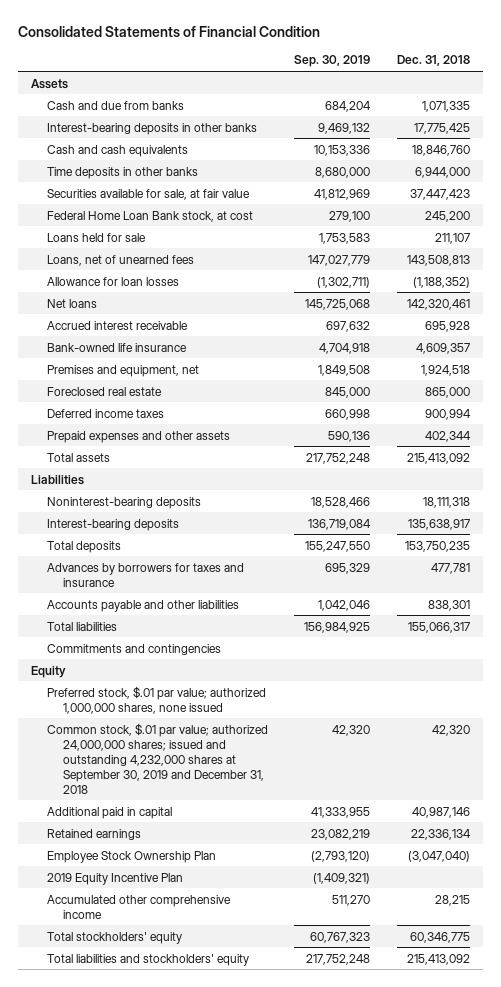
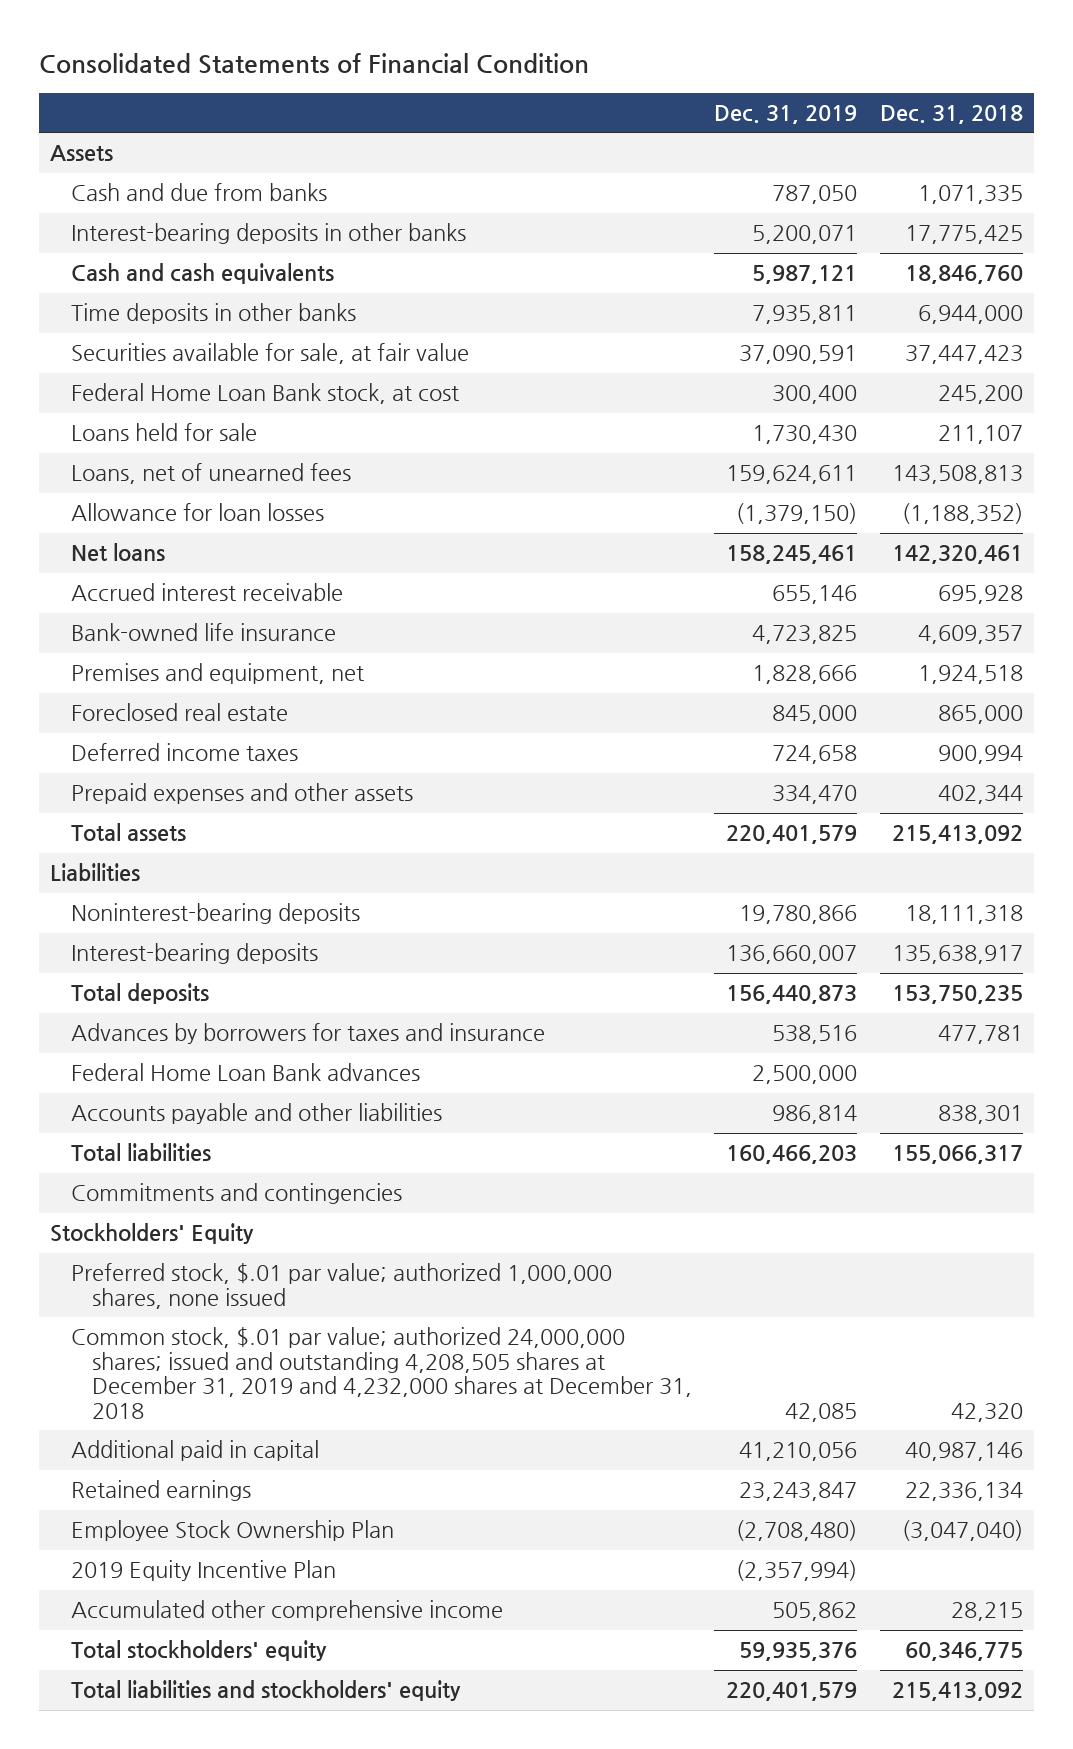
- | Sep. 30, 2019 | Dec. 31, 2018
+ | Dec. 31, 2019 | Dec. 31, 2018
+ Federal Home Loan Bank advances | 2,500,000 |
- Equity
+ Stockholders' Equity
- Common stock, $.01 par value; authorized 24,000,000 shares; issued and outstanding 4,232,000 shares at September 30, 2019 and December 31, 2018 | 42,320 | 42,320
+ Common stock, $.01 par value; authorized 24,000,000 shares; issued and outstanding 4,208,505 shares at December 31, 2019 and 4,232,000 shares at December 31, 2018 | 42,085 | 42,320

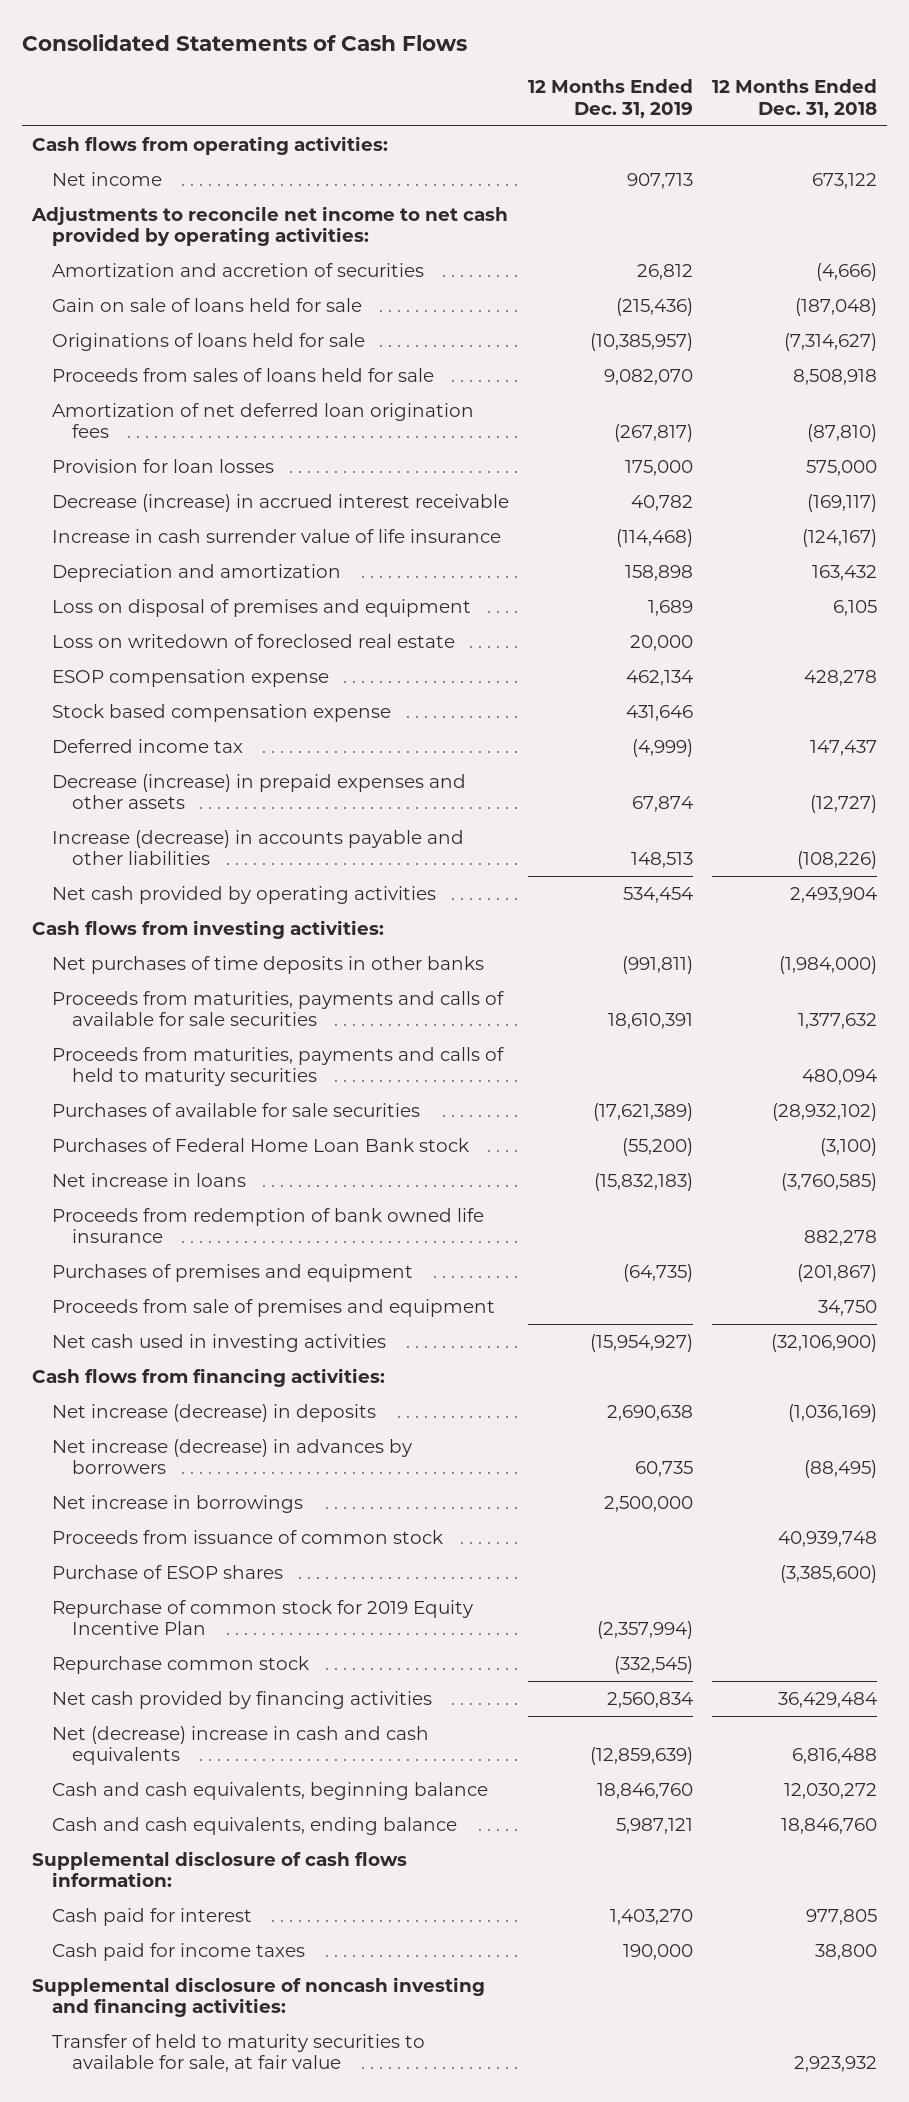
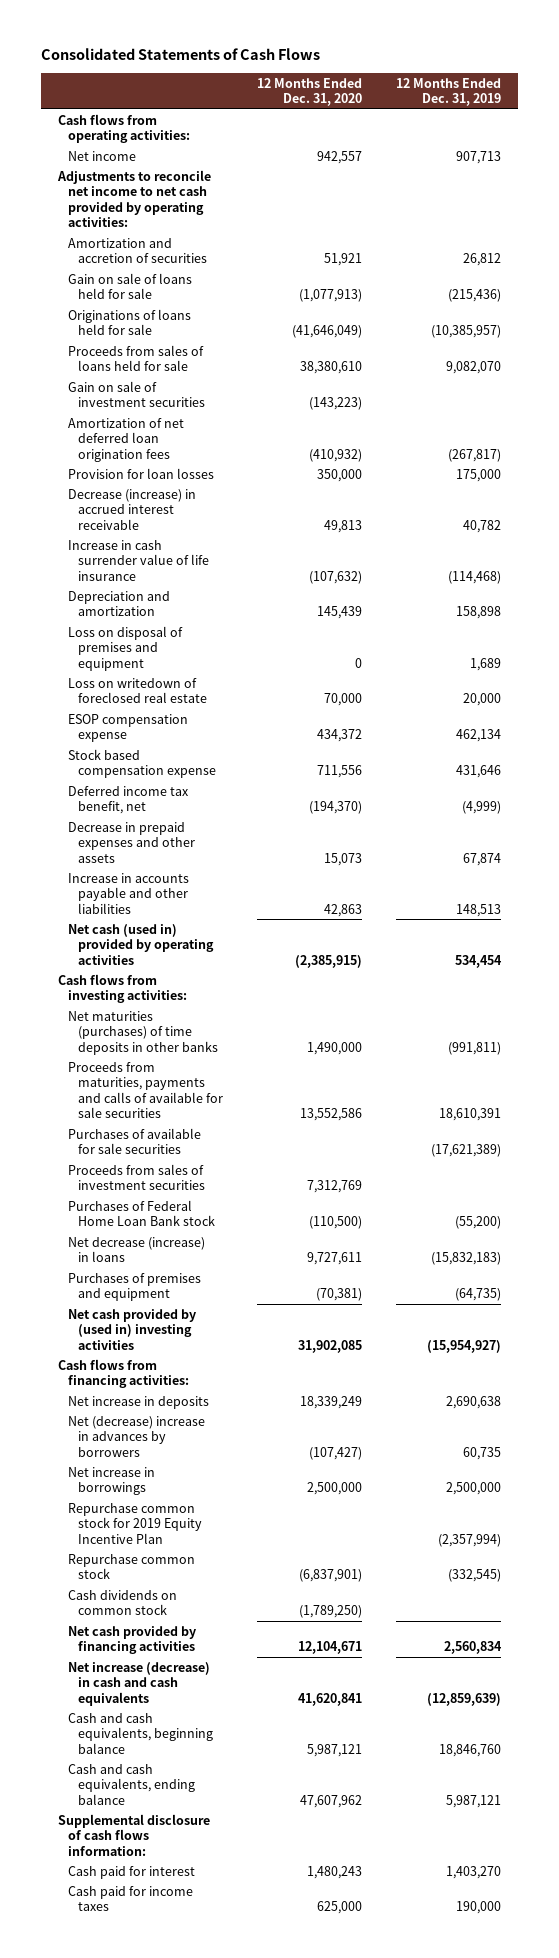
- | 12 Months Ended Dec. 31, 2019 | 12 Months Ended Dec. 31, 2018
+ | 12 Months Ended Dec. 31, 2020 | 12 Months Ended Dec. 31, 2019
+ Gain on sale of investment securities | (143,223) |
- Deferred income tax | (4,999) | 147,437
- Decrease (increase) in prepaid expenses and other assets | 67,874 | (12,727)
- Increase (decrease) in accounts payable and other liabilities | 148,513 | (108,226)
- Net cash provided by operating activities | 534,454 | 2,493,904
+ Deferred income tax benefit, net | (194,370) | (4,999)
+ Decrease in prepaid expenses and other assets | 15,073 | 67,874
+ Increase in accounts payable and other liabilities | 42,863 | 148,513
+ Net cash (used in) provided by operating activities | (2,385,915) | 534,454
- Net purchases of time deposits in other banks | (991,811) | (1,984,000)
+ Net maturities (purchases) of time deposits in other banks | 1,490,000 | (991,811)
- Proceeds from maturities, payments and calls of held to maturity securities | | 480,094
+ Proceeds from sales of investment securities | 7,312,769 |
- Net increase in loans | (15,832,183) | (3,760,585)
- Proceeds from redemption of bank owned life insurance | | 882,278
+ Net decrease (increase) in loans | 9,727,611 | (15,832,183)
- Proceeds from sale of premises and equipment | | 34,750
- Net cash used in investing activities | (15,954,927) | (32,106,900)
+ Net cash provided by (used in) investing activities | 31,902,085 | (15,954,927)
- Net increase (decrease) in deposits | 2,690,638 | (1,036,169)
- Net increase (decrease) in advances by borrowers | 60,735 | (88,495)
+ Net increase in deposits | 18,339,249 | 2,690,638
+ Net (decrease) increase in advances by borrowers | (107,427) | 60,735
- Proceeds from issuance of common stock | | 40,939,748
- Purchase of ESOP shares | | (3,385,600)
- Repurchase of common stock for 2019 Equity Incentive Plan | (2,357,994) |
+ Repurchase common stock for 2019 Equity Incentive Plan | | (2,357,994)
+ Cash dividends on common stock | (1,789,250) |
- Net (decrease) increase in cash and cash equivalents | (12,859,639) | 6,816,488
+ Net increase (decrease) in cash and cash equivalents | 41,620,841 | (12,859,639)
- Supplemental disclosure of noncash investing and financing activities:
- Transfer of held to maturity securities to available for sale, at fair value | | 2,923,932

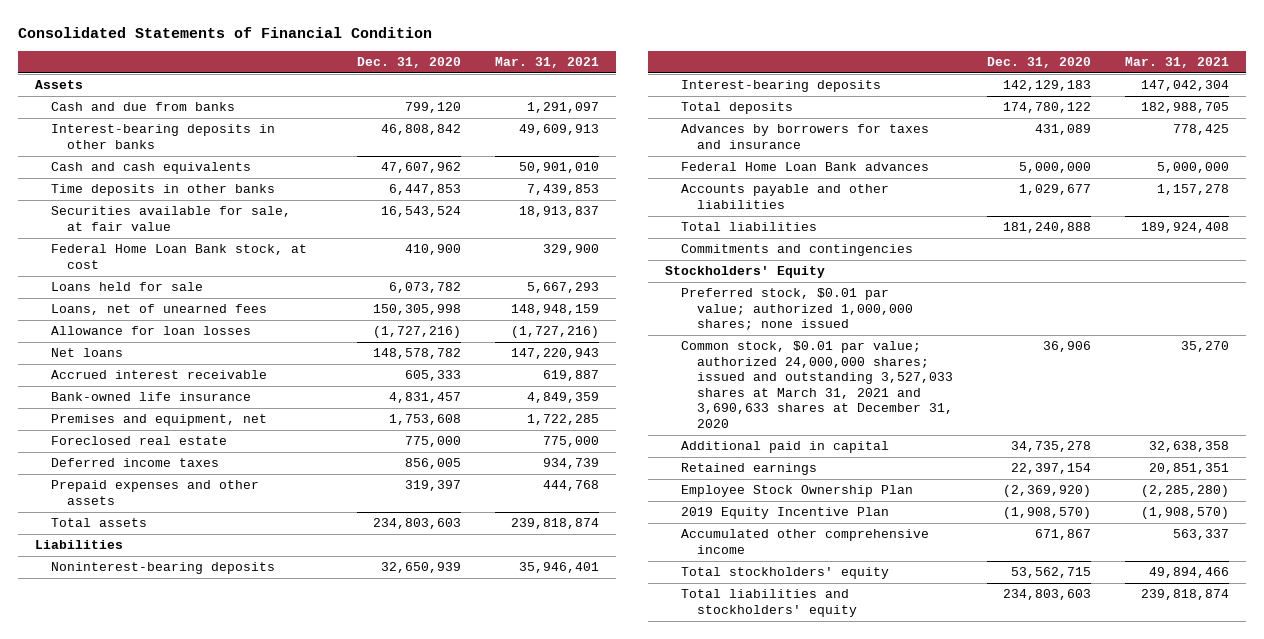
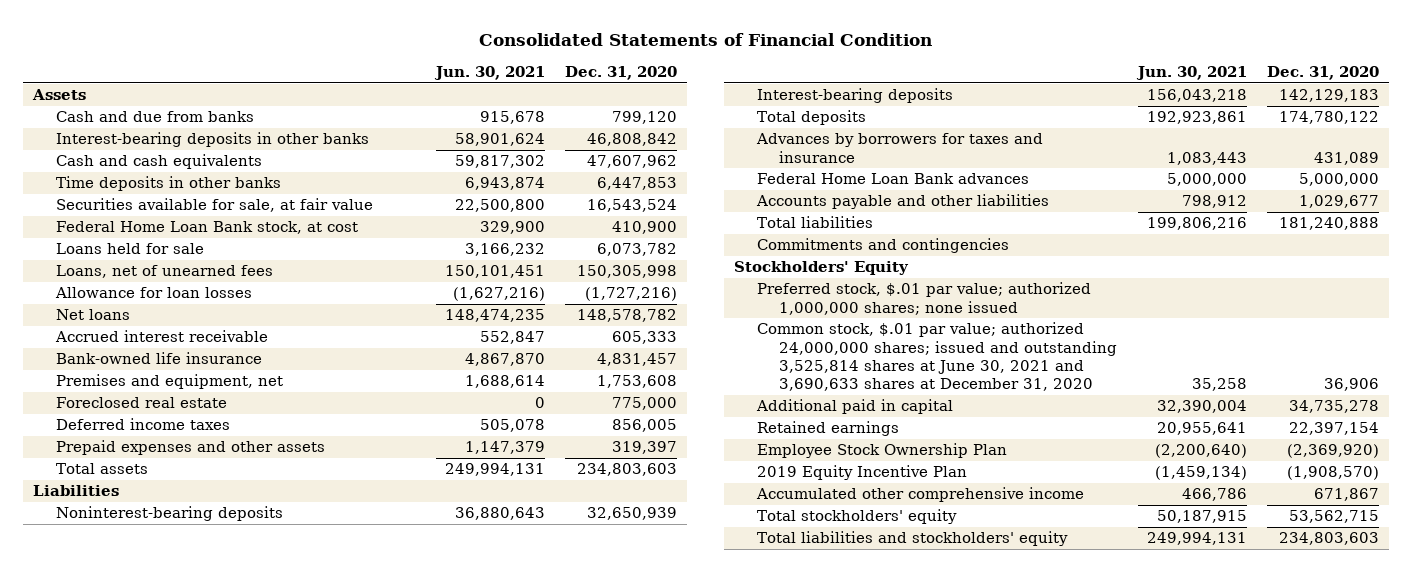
- | Dec. 31, 2020 | Mar. 31, 2021
+ | Jun. 30, 2021 | Dec. 31, 2020
- Preferred stock, $0.01 par value; authorized 1,000,000 shares; none issued
- Common stock, $0.01 par value; authorized 24,000,000 shares; issued and outstanding 3,527,033 shares at March 31, 2021 and 3,690,633 shares at December 31, 2020 | 36,906 | 35,270
+ Preferred stock, $.01 par value; authorized 1,000,000 shares; none issued
+ Common stock, $.01 par value; authorized 24,000,000 shares; issued and outstanding 3,525,814 shares at June 30, 2021 and 3,690,633 shares at December 31, 2020 | 35,258 | 36,906

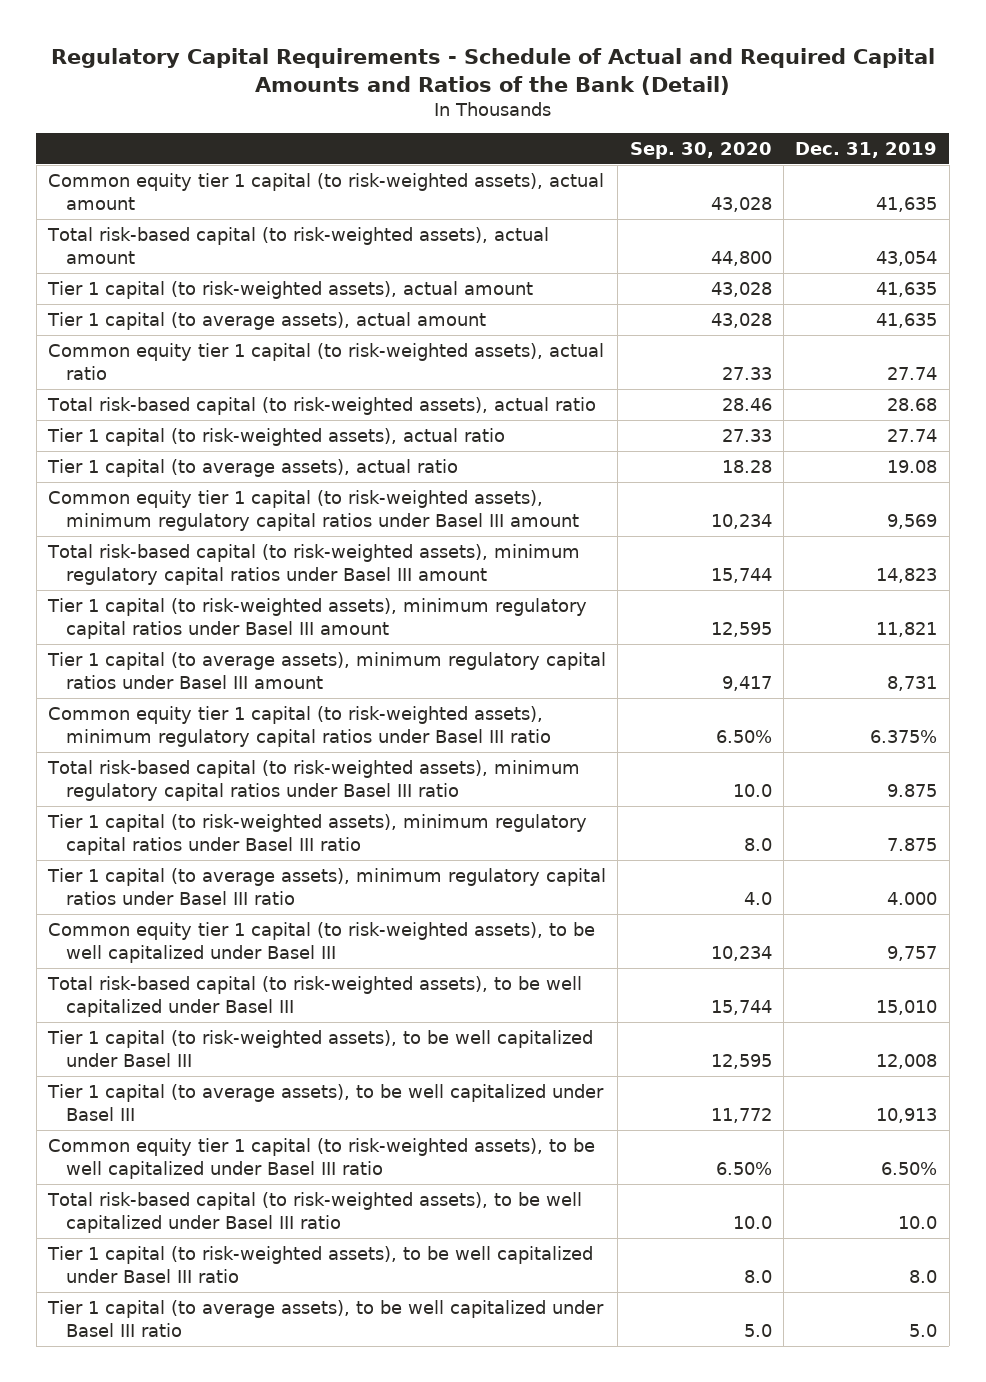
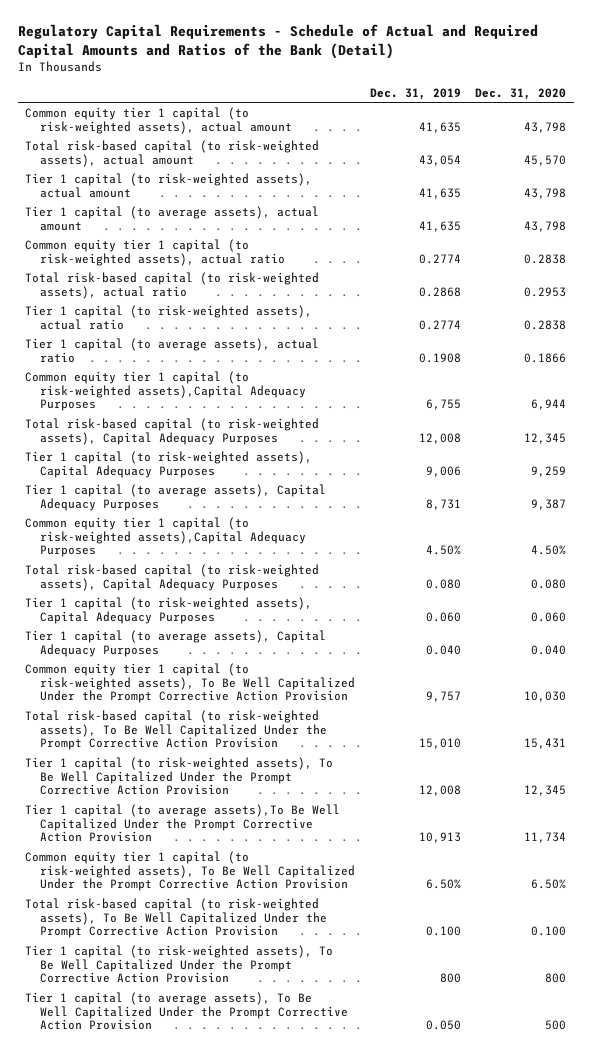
- | Sep. 30, 2020 | Dec. 31, 2019
+ | Dec. 31, 2019 | Dec. 31, 2020
- Common equity tier 1 capital (to risk-weighted assets), actual ratio | 27.33 | 27.74
- Total risk-based capital (to risk-weighted assets), actual ratio | 28.46 | 28.68
- Tier 1 capital (to risk-weighted assets), actual ratio | 27.33 | 27.74
- Tier 1 capital (to average assets), actual ratio | 18.28 | 19.08
- Common equity tier 1 capital (to risk-weighted assets), minimum regulatory capital ratios under Basel III amount | 10,234 | 9,569
- Total risk-based capital (to risk-weighted assets), minimum regulatory capital ratios under Basel III amount | 15,744 | 14,823
- Tier 1 capital (to risk-weighted assets), minimum regulatory capital ratios under Basel III amount | 12,595 | 11,821
- Tier 1 capital (to average assets), minimum regulatory capital ratios under Basel III amount | 9,417 | 8,731
- Common equity tier 1 capital (to risk-weighted assets), minimum regulatory capital ratios under Basel III ratio | 6.50% | 6.375%
- Total risk-based capital (to risk-weighted assets), minimum regulatory capital ratios under Basel III ratio | 10.0 | 9.875
- Tier 1 capital (to risk-weighted assets), minimum regulatory capital ratios under Basel III ratio | 8.0 | 7.875
- Tier 1 capital (to average assets), minimum regulatory capital ratios under Basel III ratio | 4.0 | 4.000
- Common equity tier 1 capital (to risk-weighted assets), to be well capitalized under Basel III | 10,234 | 9,757
- Total risk-based capital (to risk-weighted assets), to be well capitalized under Basel III | 15,744 | 15,010
- Tier 1 capital (to risk-weighted assets), to be well capitalized under Basel III | 12,595 | 12,008
- Tier 1 capital (to average assets), to be well capitalized under Basel III | 11,772 | 10,913
- Common equity tier 1 capital (to risk-weighted assets), to be well capitalized under Basel III ratio | 6.50% | 6.50%
- Total risk-based capital (to risk-weighted assets), to be well capitalized under Basel III ratio | 10.0 | 10.0
- Tier 1 capital (to risk-weighted assets), to be well capitalized under Basel III ratio | 8.0 | 8.0
- Tier 1 capital (to average assets), to be well capitalized under Basel III ratio | 5.0 | 5.0
+ Common equity tier 1 capital (to risk-weighted assets), actual ratio | 0.2774 | 0.2838
+ Total risk-based capital (to risk-weighted assets), actual ratio | 0.2868 | 0.2953
+ Tier 1 capital (to risk-weighted assets), actual ratio | 0.2774 | 0.2838
+ Tier 1 capital (to average assets), actual ratio | 0.1908 | 0.1866
+ Common equity tier 1 capital (to risk-weighted assets),Capital Adequacy Purposes | 6,755 | 6,944
+ Total risk-based capital (to risk-weighted assets), Capital Adequacy Purposes | 12,008 | 12,345
+ Tier 1 capital (to risk-weighted assets), Capital Adequacy Purposes | 9,006 | 9,259
+ Tier 1 capital (to average assets), Capital Adequacy Purposes | 8,731 | 9,387
+ Common equity tier 1 capital (to risk-weighted assets),Capital Adequacy Purposes | 4.50% | 4.50%
+ Total risk-based capital (to risk-weighted assets), Capital Adequacy Purposes | 0.080 | 0.080
+ Tier 1 capital (to risk-weighted assets), Capital Adequacy Purposes | 0.060 | 0.060
+ Tier 1 capital (to average assets), Capital Adequacy Purposes | 0.040 | 0.040
+ Common equity tier 1 capital (to risk-weighted assets), To Be Well Capitalized Under the Prompt Corrective Action Provision | 9,757 | 10,030
+ Total risk-based capital (to risk-weighted assets), To Be Well Capitalized Under the Prompt Corrective Action Provision | 15,010 | 15,431
+ Tier 1 capital (to risk-weighted assets), To Be Well Capitalized Under the Prompt Corrective Action Provision | 12,008 | 12,345
+ Tier 1 capital (to average assets),To Be Well Capitalized Under the Prompt Corrective Action Provision | 10,913 | 11,734
+ Common equity tier 1 capital (to risk-weighted assets), To Be Well Capitalized Under the Prompt Corrective Action Provision | 6.50% | 6.50%
+ Total risk-based capital (to risk-weighted assets), To Be Well Capitalized Under the Prompt Corrective Action Provision | 0.100 | 0.100
+ Tier 1 capital (to risk-weighted assets), To Be Well Capitalized Under the Prompt Corrective Action Provision | 800 | 800
+ Tier 1 capital (to average assets), To Be Well Capitalized Under the Prompt Corrective Action Provision | 0.050 | 500

